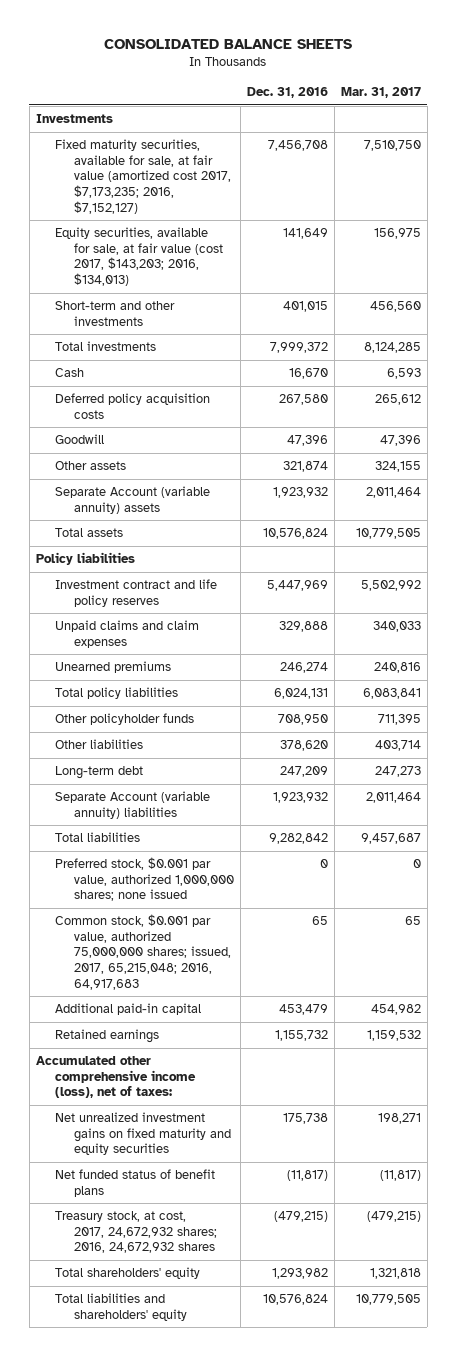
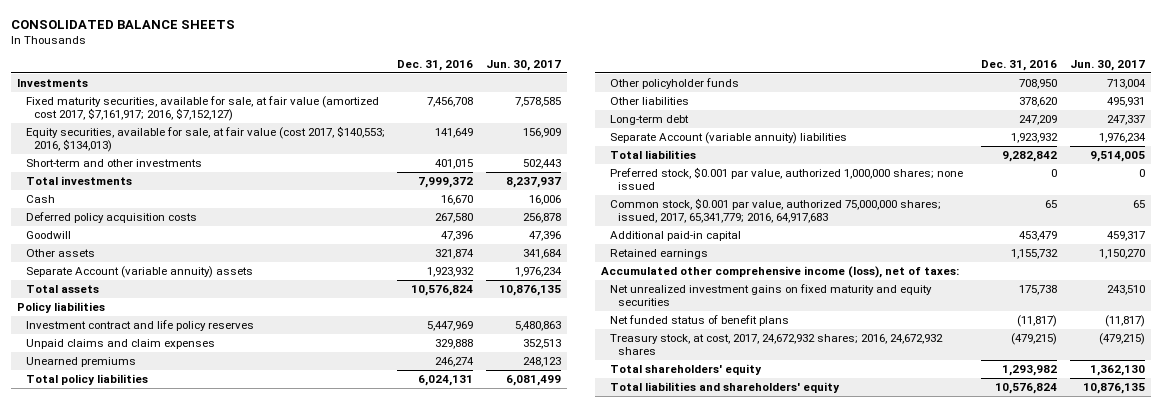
- | Dec. 31, 2016 | Mar. 31, 2017
+ | Dec. 31, 2016 | Jun. 30, 2017
- Fixed maturity securities, available for sale, at fair value (amortized cost 2017, $7,173,235; 2016, $7,152,127) | 7,456,708 | 7,510,750
- Equity securities, available for sale, at fair value (cost 2017, $143,203; 2016, $134,013) | 141,649 | 156,975
+ Fixed maturity securities, available for sale, at fair value (amortized cost 2017, $7,161,917; 2016, $7,152,127) | 7,456,708 | 7,578,585
+ Equity securities, available for sale, at fair value (cost 2017, $140,553; 2016, $134,013) | 141,649 | 156,909
- Common stock, $0.001 par value, authorized 75,000,000 shares; issued, 2017, 65,215,048; 2016, 64,917,683 | 65 | 65
+ Common stock, $0.001 par value, authorized 75,000,000 shares; issued, 2017, 65,341,779; 2016, 64,917,683 | 65 | 65

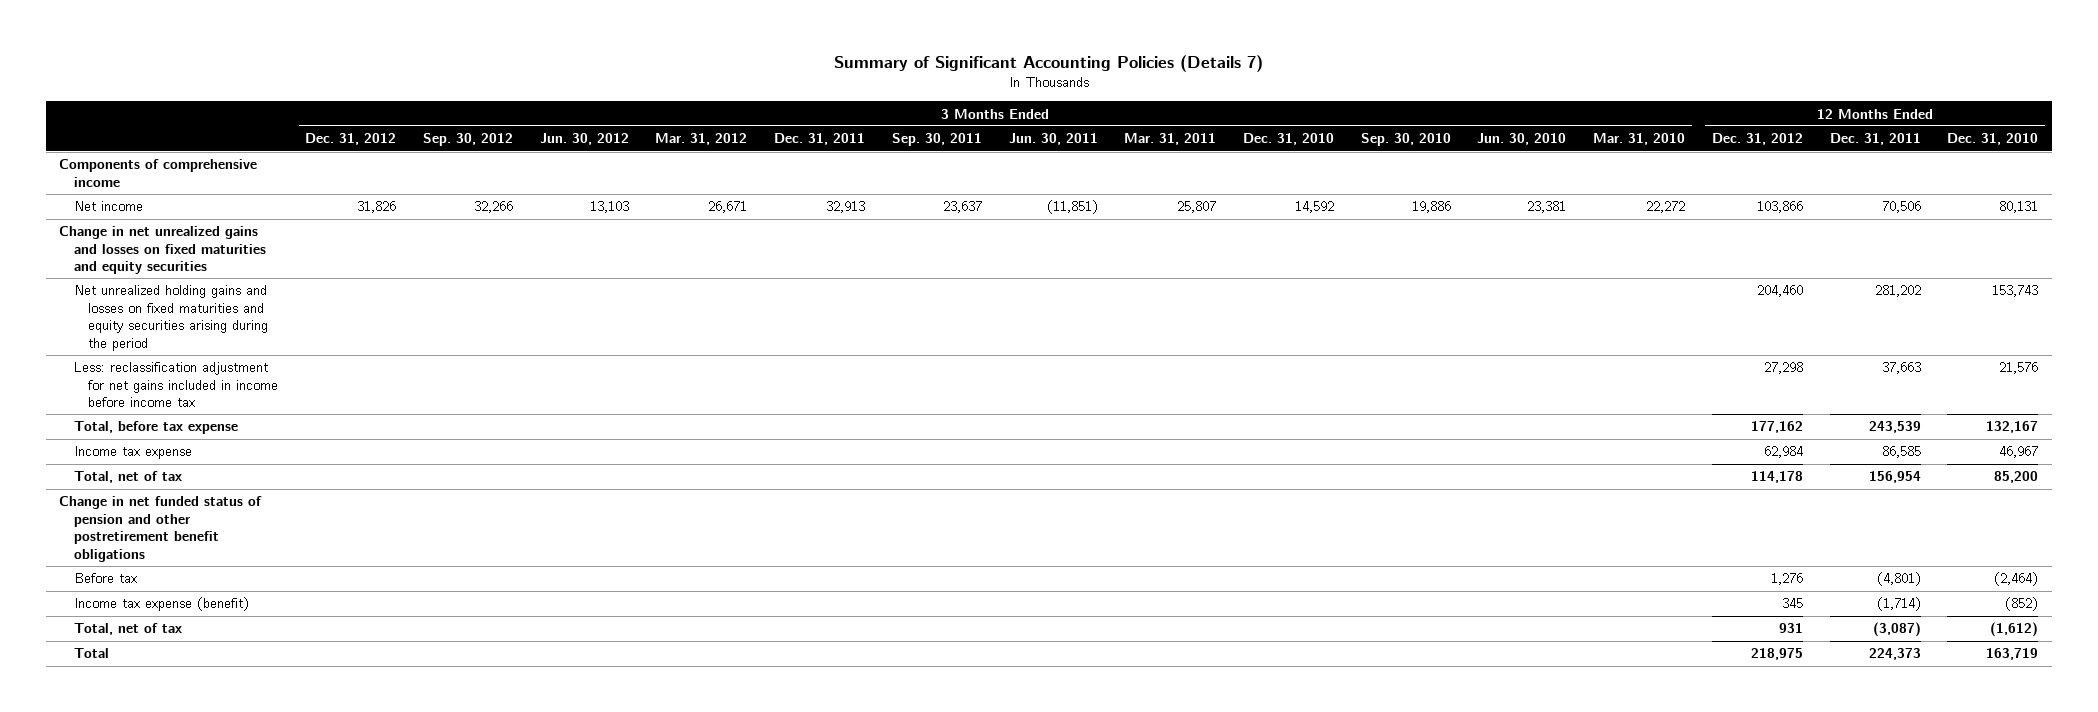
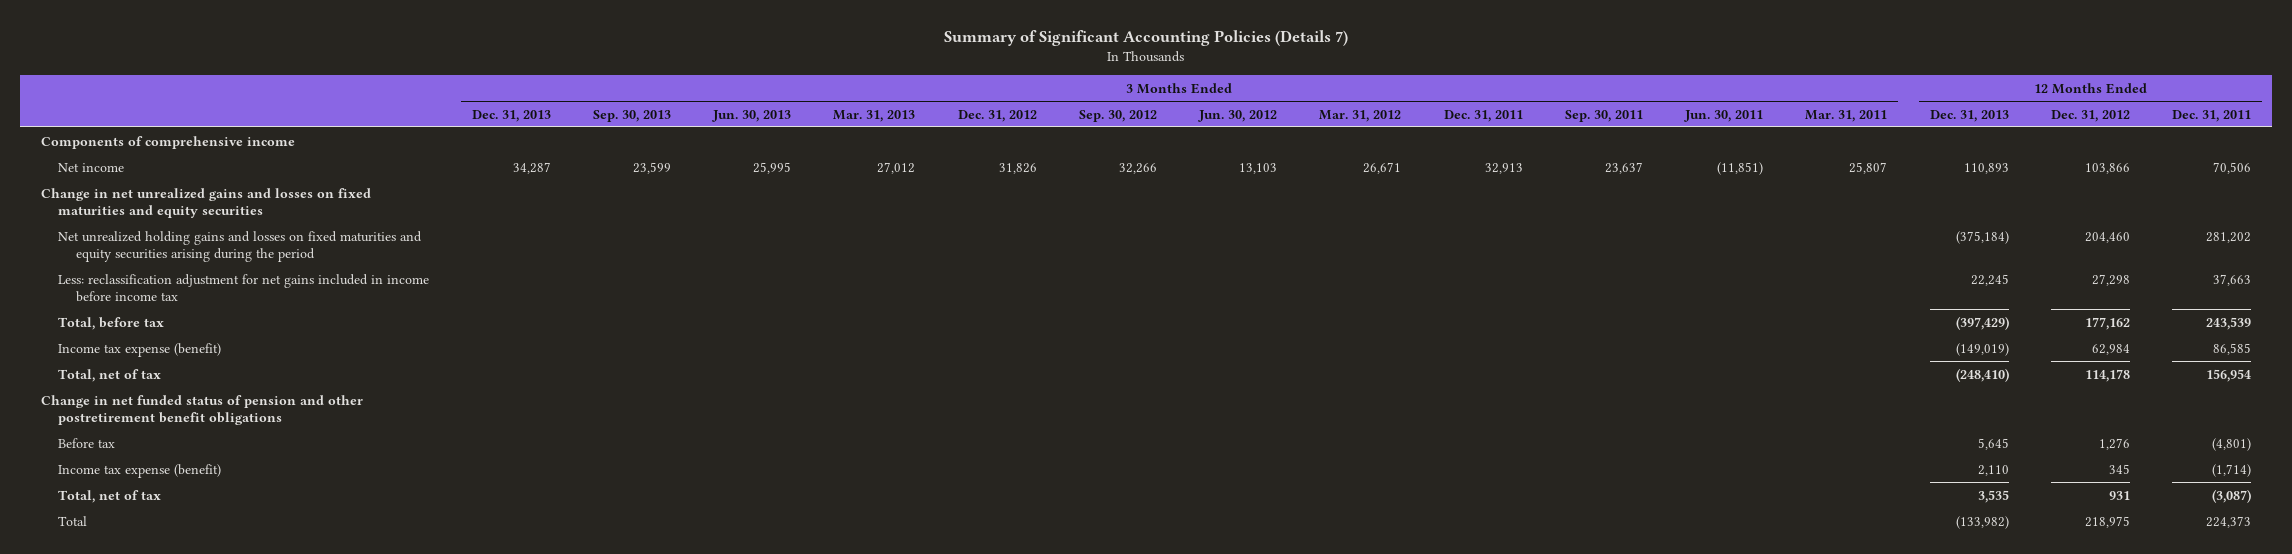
- | 3 Months Ended Dec. 31, 2012 | 3 Months Ended Sep. 30, 2012 | 3 Months Ended Jun. 30, 2012 | 3 Months Ended Mar. 31, 2012 | 3 Months Ended Dec. 31, 2011 | 3 Months Ended Sep. 30, 2011 | 3 Months Ended Jun. 30, 2011 | 3 Months Ended Mar. 31, 2011 | 3 Months Ended Dec. 31, 2010 | 3 Months Ended Sep. 30, 2010 | 3 Months Ended Jun. 30, 2010 | 3 Months Ended Mar. 31, 2010 | 12 Months Ended Dec. 31, 2012 | 12 Months Ended Dec. 31, 2011 | 12 Months Ended Dec. 31, 2010
+ | 3 Months Ended Dec. 31, 2013 | 3 Months Ended Sep. 30, 2013 | 3 Months Ended Jun. 30, 2013 | 3 Months Ended Mar. 31, 2013 | 3 Months Ended Dec. 31, 2012 | 3 Months Ended Sep. 30, 2012 | 3 Months Ended Jun. 30, 2012 | 3 Months Ended Mar. 31, 2012 | 3 Months Ended Dec. 31, 2011 | 3 Months Ended Sep. 30, 2011 | 3 Months Ended Jun. 30, 2011 | 3 Months Ended Mar. 31, 2011 | 12 Months Ended Dec. 31, 2013 | 12 Months Ended Dec. 31, 2012 | 12 Months Ended Dec. 31, 2011
- Total, before tax expense | | | | | | | | | | | | | 177,162 | 243,539 | 132,167
- Income tax expense | | | | | | | | | | | | | 62,984 | 86,585 | 46,967
+ Total, before tax | | | | | | | | | | | | | (397,429) | 177,162 | 243,539
+ Income tax expense (benefit) | | | | | | | | | | | | | (149,019) | 62,984 | 86,585

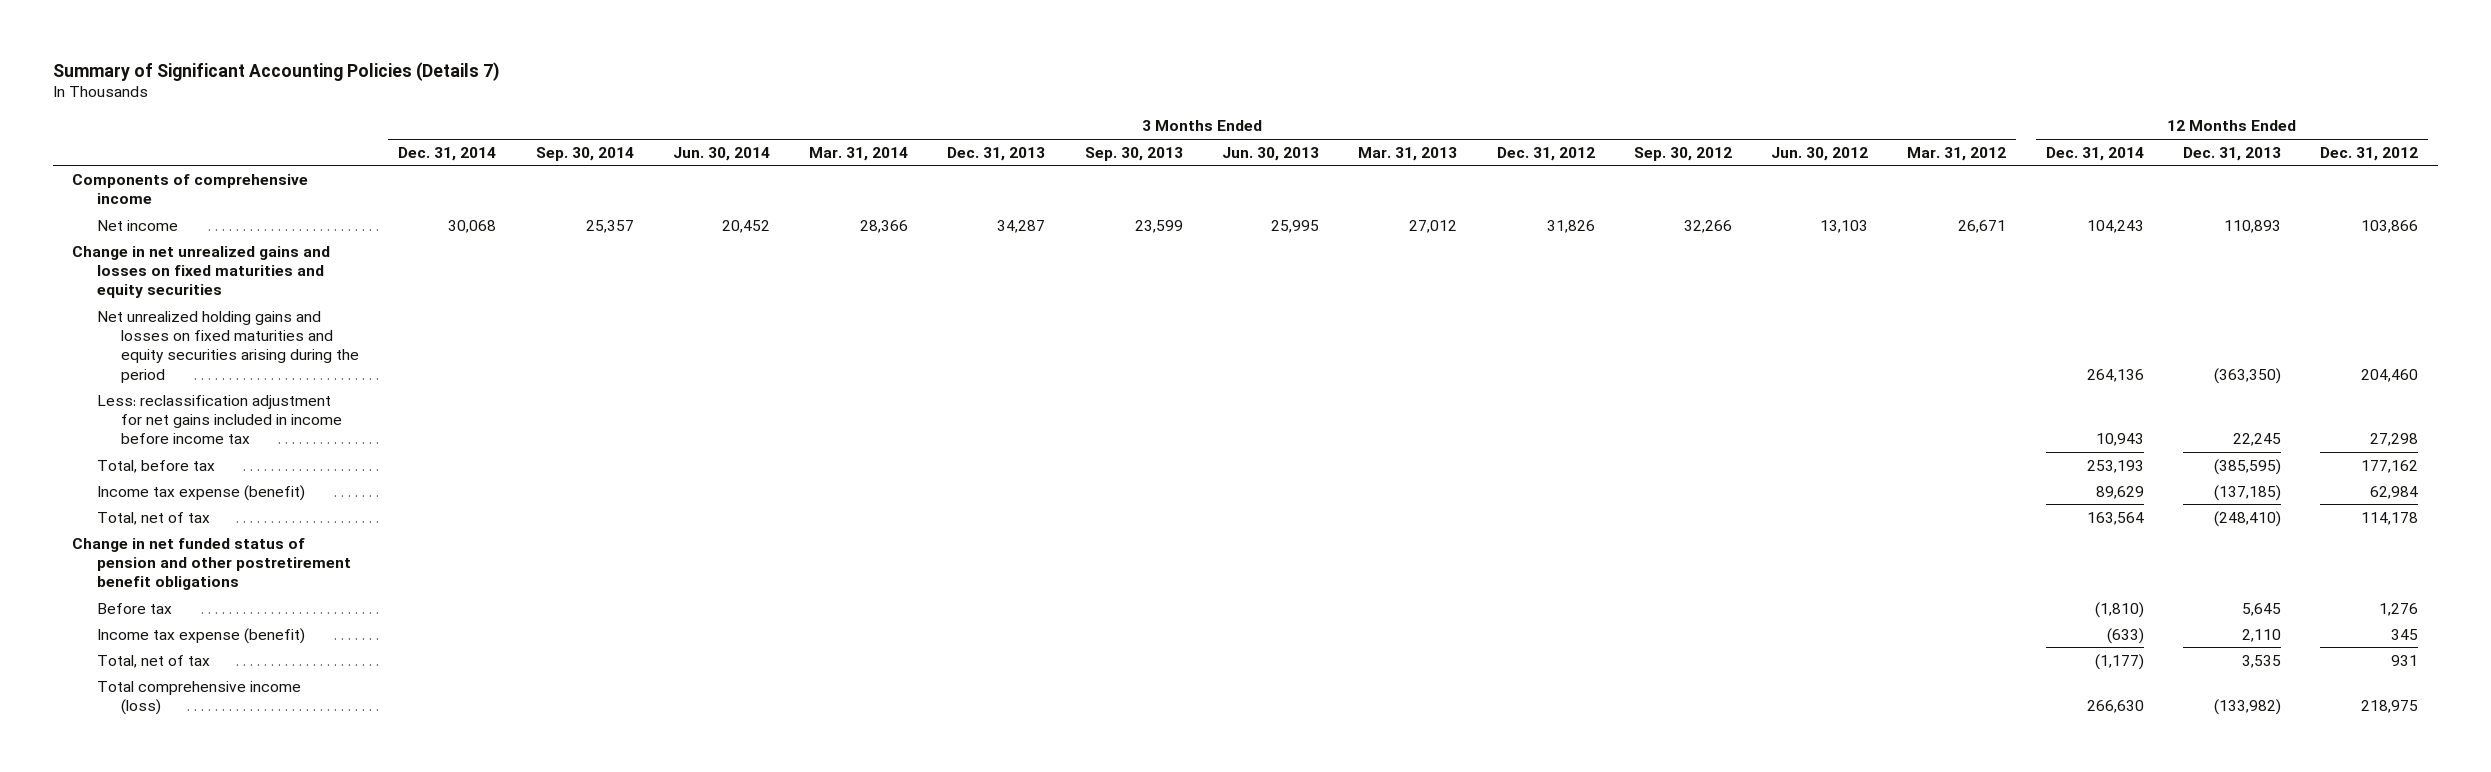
- | 3 Months Ended Dec. 31, 2013 | 3 Months Ended Sep. 30, 2013 | 3 Months Ended Jun. 30, 2013 | 3 Months Ended Mar. 31, 2013 | 3 Months Ended Dec. 31, 2012 | 3 Months Ended Sep. 30, 2012 | 3 Months Ended Jun. 30, 2012 | 3 Months Ended Mar. 31, 2012 | 3 Months Ended Dec. 31, 2011 | 3 Months Ended Sep. 30, 2011 | 3 Months Ended Jun. 30, 2011 | 3 Months Ended Mar. 31, 2011 | 12 Months Ended Dec. 31, 2013 | 12 Months Ended Dec. 31, 2012 | 12 Months Ended Dec. 31, 2011
+ | 3 Months Ended Dec. 31, 2014 | 3 Months Ended Sep. 30, 2014 | 3 Months Ended Jun. 30, 2014 | 3 Months Ended Mar. 31, 2014 | 3 Months Ended Dec. 31, 2013 | 3 Months Ended Sep. 30, 2013 | 3 Months Ended Jun. 30, 2013 | 3 Months Ended Mar. 31, 2013 | 3 Months Ended Dec. 31, 2012 | 3 Months Ended Sep. 30, 2012 | 3 Months Ended Jun. 30, 2012 | 3 Months Ended Mar. 31, 2012 | 12 Months Ended Dec. 31, 2014 | 12 Months Ended Dec. 31, 2013 | 12 Months Ended Dec. 31, 2012
- Net unrealized holding gains and losses on fixed maturities and equity securities arising during the period | | | | | | | | | | | | | (375,184) | 204,460 | 281,202
+ Net unrealized holding gains and losses on fixed maturities and equity securities arising during the period | | | | | | | | | | | | | 264,136 | (363,350) | 204,460
- Total, before tax | | | | | | | | | | | | | (397,429) | 177,162 | 243,539
- Income tax expense (benefit) | | | | | | | | | | | | | (149,019) | 62,984 | 86,585
+ Total, before tax | | | | | | | | | | | | | 253,193 | (385,595) | 177,162
+ Income tax expense (benefit) | | | | | | | | | | | | | 89,629 | (137,185) | 62,984
- Total | | | | | | | | | | | | | (133,982) | 218,975 | 224,373
+ Total comprehensive income (loss) | | | | | | | | | | | | | 266,630 | (133,982) | 218,975

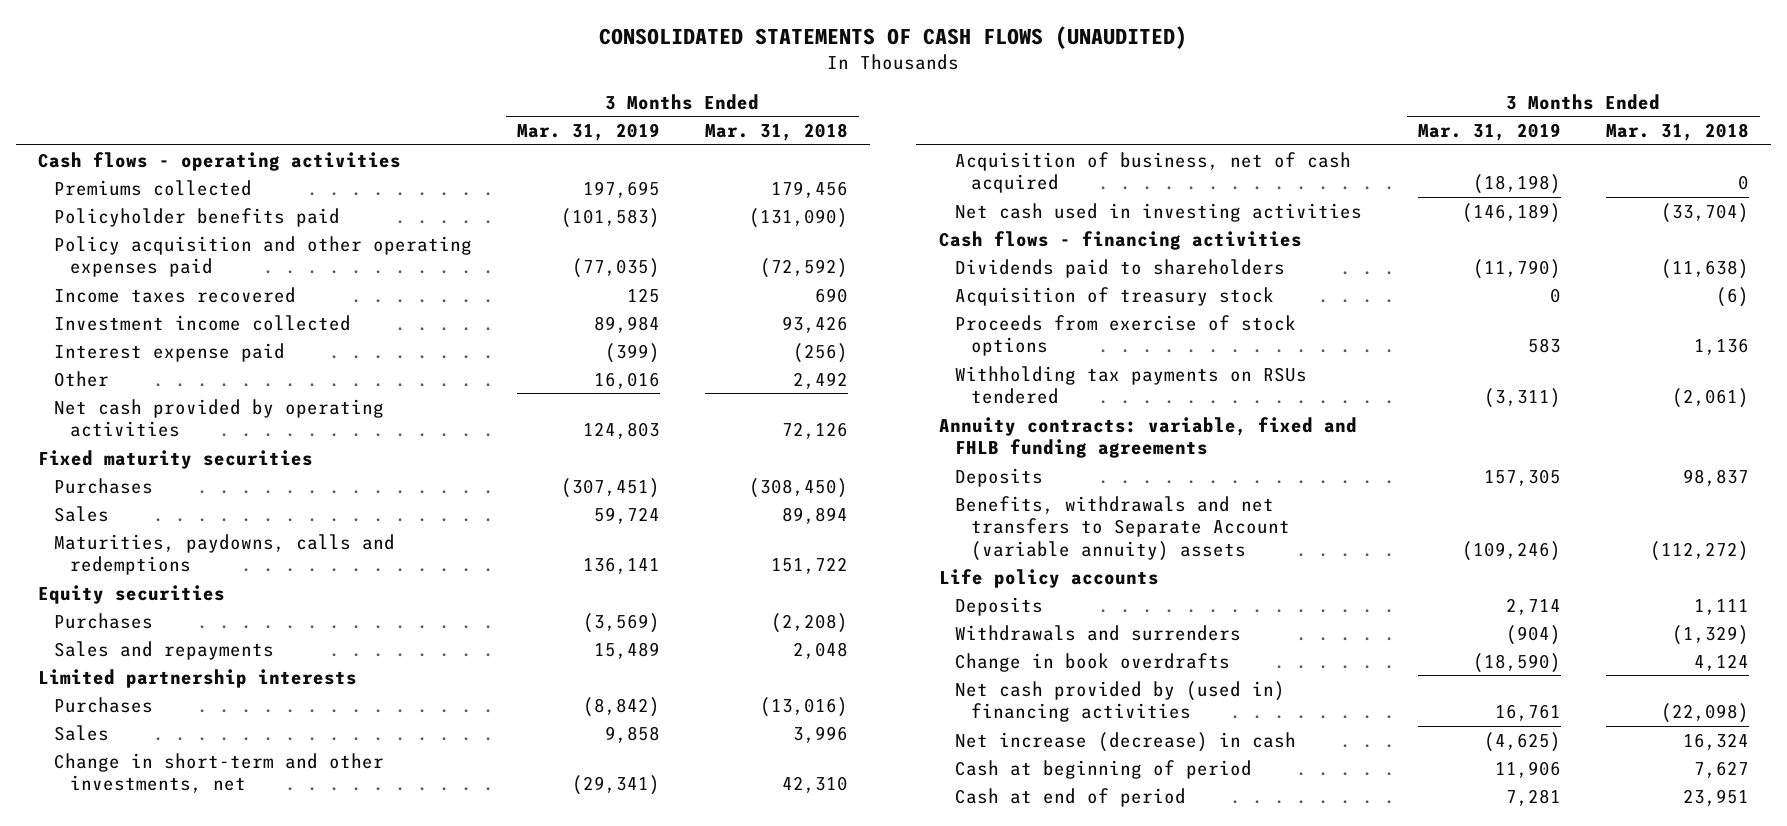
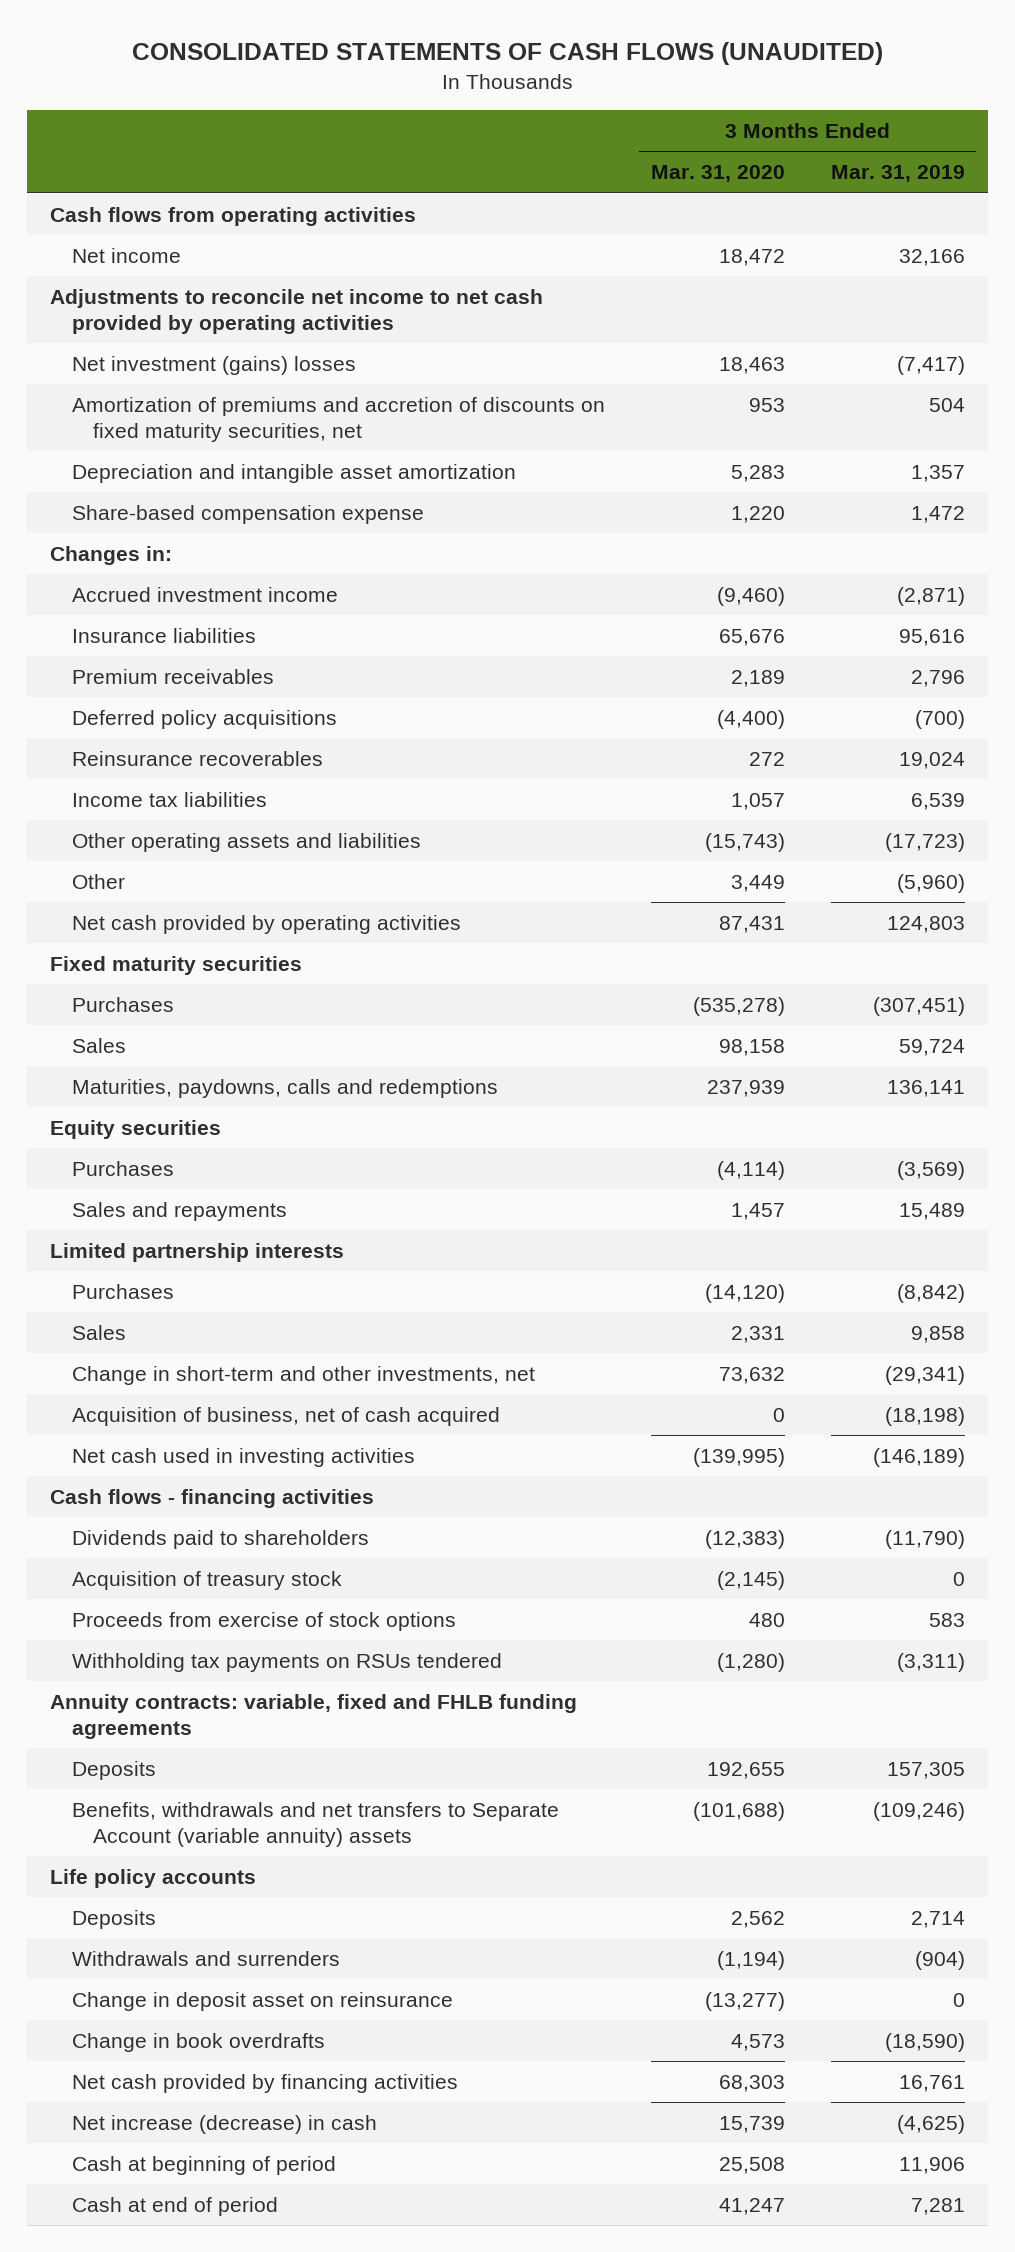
- | 3 Months Ended Mar. 31, 2019 | 3 Months Ended Mar. 31, 2018
+ | 3 Months Ended Mar. 31, 2020 | 3 Months Ended Mar. 31, 2019
- Cash flows - operating activities
- Premiums collected | 197,695 | 179,456
- Policyholder benefits paid | (101,583) | (131,090)
- Policy acquisition and other operating expenses paid | (77,035) | (72,592)
- Income taxes recovered | 125 | 690
- Investment income collected | 89,984 | 93,426
- Interest expense paid | (399) | (256)
- Other | 16,016 | 2,492
+ Cash flows from operating activities
+ Net income | 18,472 | 32,166
+ Adjustments to reconcile net income to net cash provided by operating activities
+ Net investment (gains) losses | 18,463 | (7,417)
+ Amortization of premiums and accretion of discounts on fixed maturity securities, net | 953 | 504
+ Depreciation and intangible asset amortization | 5,283 | 1,357
+ Share-based compensation expense | 1,220 | 1,472
+ Changes in:
+ Accrued investment income | (9,460) | (2,871)
+ Insurance liabilities | 65,676 | 95,616
+ Premium receivables | 2,189 | 2,796
+ Deferred policy acquisitions | (4,400) | (700)
+ Reinsurance recoverables | 272 | 19,024
+ Income tax liabilities | 1,057 | 6,539
+ Other operating assets and liabilities | (15,743) | (17,723)
+ Other | 3,449 | (5,960)
+ Change in deposit asset on reinsurance | (13,277) | 0
- Net cash provided by (used in) financing activities | 16,761 | (22,098)
+ Net cash provided by financing activities | 68,303 | 16,761

